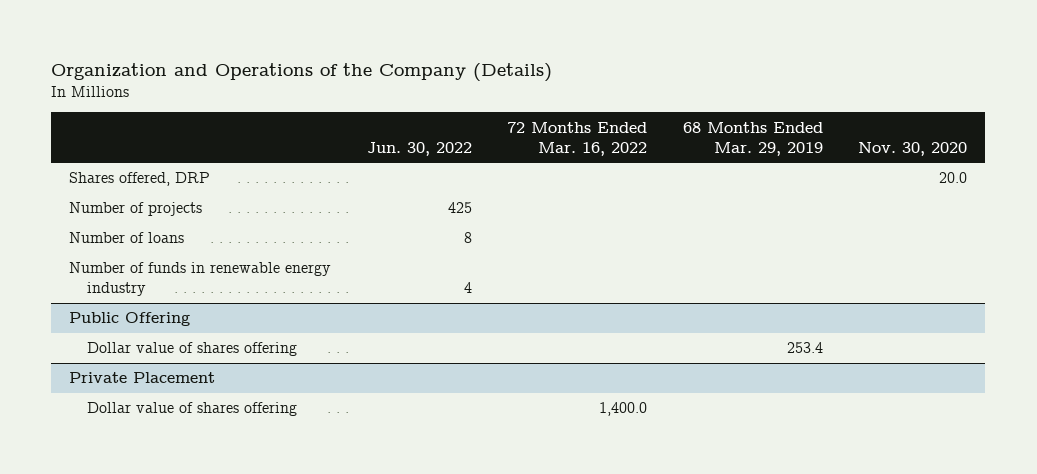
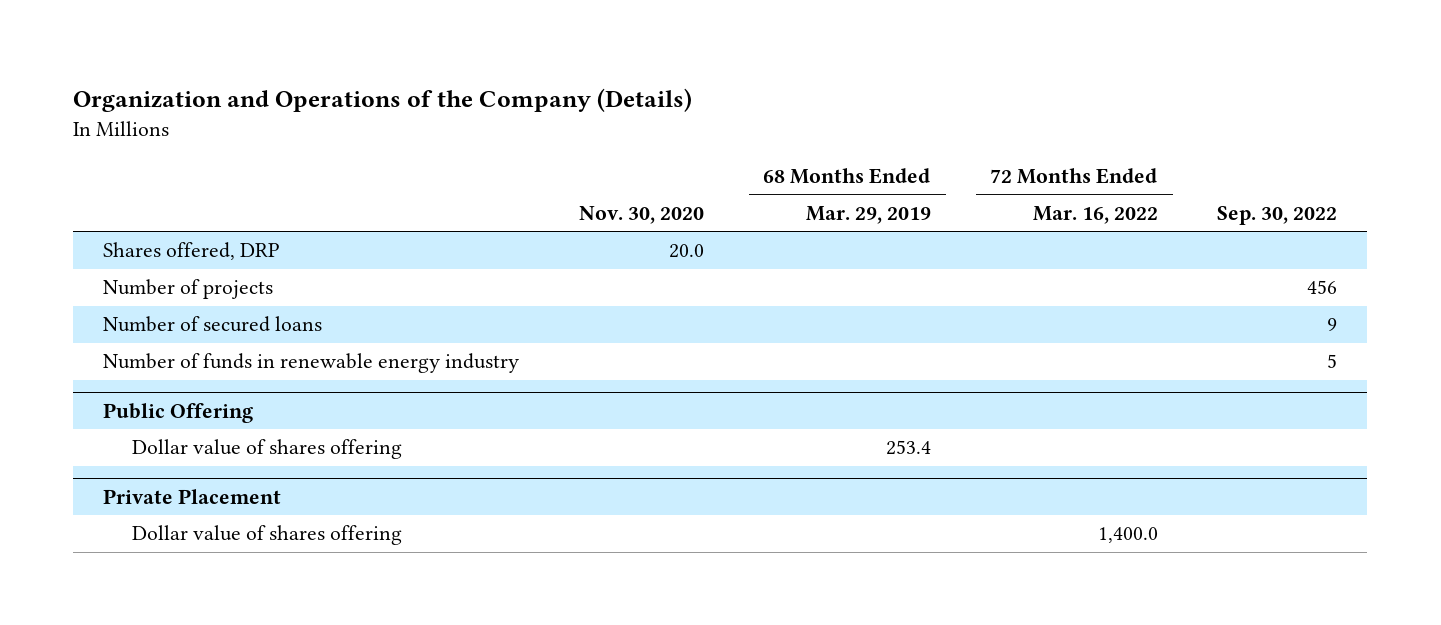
- | Jun. 30, 2022 | 72 Months Ended Mar. 16, 2022 | 68 Months Ended Mar. 29, 2019 | Nov. 30, 2020
+ | Nov. 30, 2020 | 68 Months Ended Mar. 29, 2019 | 72 Months Ended Mar. 16, 2022 | Sep. 30, 2022
- Number of loans | 8 | | |
+ Number of secured loans | | | | 9

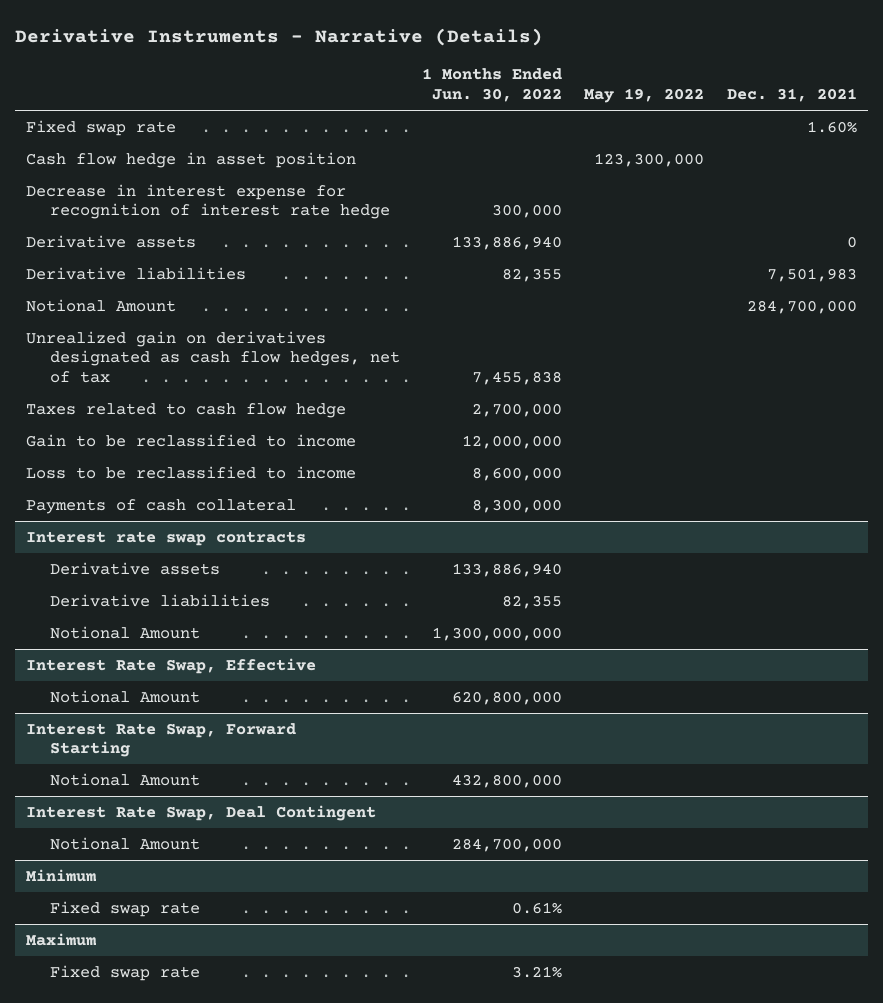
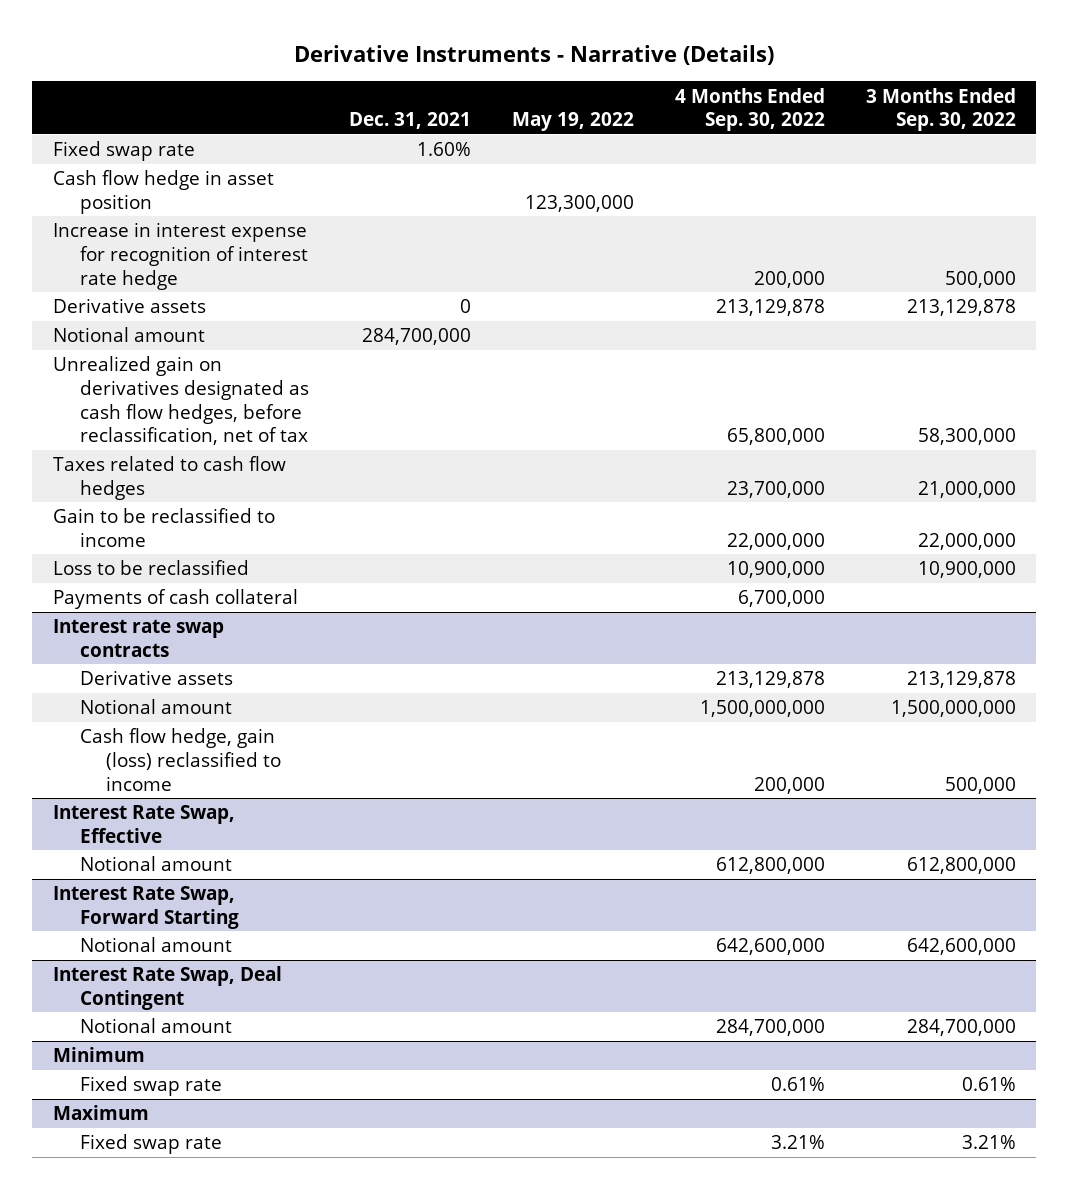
- | 1 Months Ended Jun. 30, 2022 | May 19, 2022 | Dec. 31, 2021
+ | Dec. 31, 2021 | May 19, 2022 | 4 Months Ended Sep. 30, 2022 | 3 Months Ended Sep. 30, 2022
- Decrease in interest expense for recognition of interest rate hedge | 300,000 | |
+ Increase in interest expense for recognition of interest rate hedge | | | 200,000 | 500,000
- Derivative liabilities | 82,355 | | 7,501,983
- Notional Amount | | | 284,700,000
- Unrealized gain on derivatives designated as cash flow hedges, net of tax | 7,455,838 | |
- Taxes related to cash flow hedge | 2,700,000 | |
+ Notional amount | 284,700,000 | | |
+ Unrealized gain on derivatives designated as cash flow hedges, before reclassification, net of tax | | | 65,800,000 | 58,300,000
+ Taxes related to cash flow hedges | | | 23,700,000 | 21,000,000
- Loss to be reclassified to income | 8,600,000 | |
+ Loss to be reclassified | | | 10,900,000 | 10,900,000
@ Interest rate swap contracts
- Derivative liabilities | 82,355 | |
- Notional Amount | 1,300,000,000 | |
+ Notional amount | | | 1,500,000,000 | 1,500,000,000
+ Cash flow hedge, gain (loss) reclassified to income | | | 200,000 | 500,000
@ Interest Rate Swap, Effective
- Notional Amount | 620,800,000 | |
+ Notional amount | | | 612,800,000 | 612,800,000
@ Interest Rate Swap, Forward Starting
- Notional Amount | 432,800,000 | |
+ Notional amount | | | 642,600,000 | 642,600,000
@ Interest Rate Swap, Deal Contingent
- Notional Amount | 284,700,000 | |
+ Notional amount | | | 284,700,000 | 284,700,000

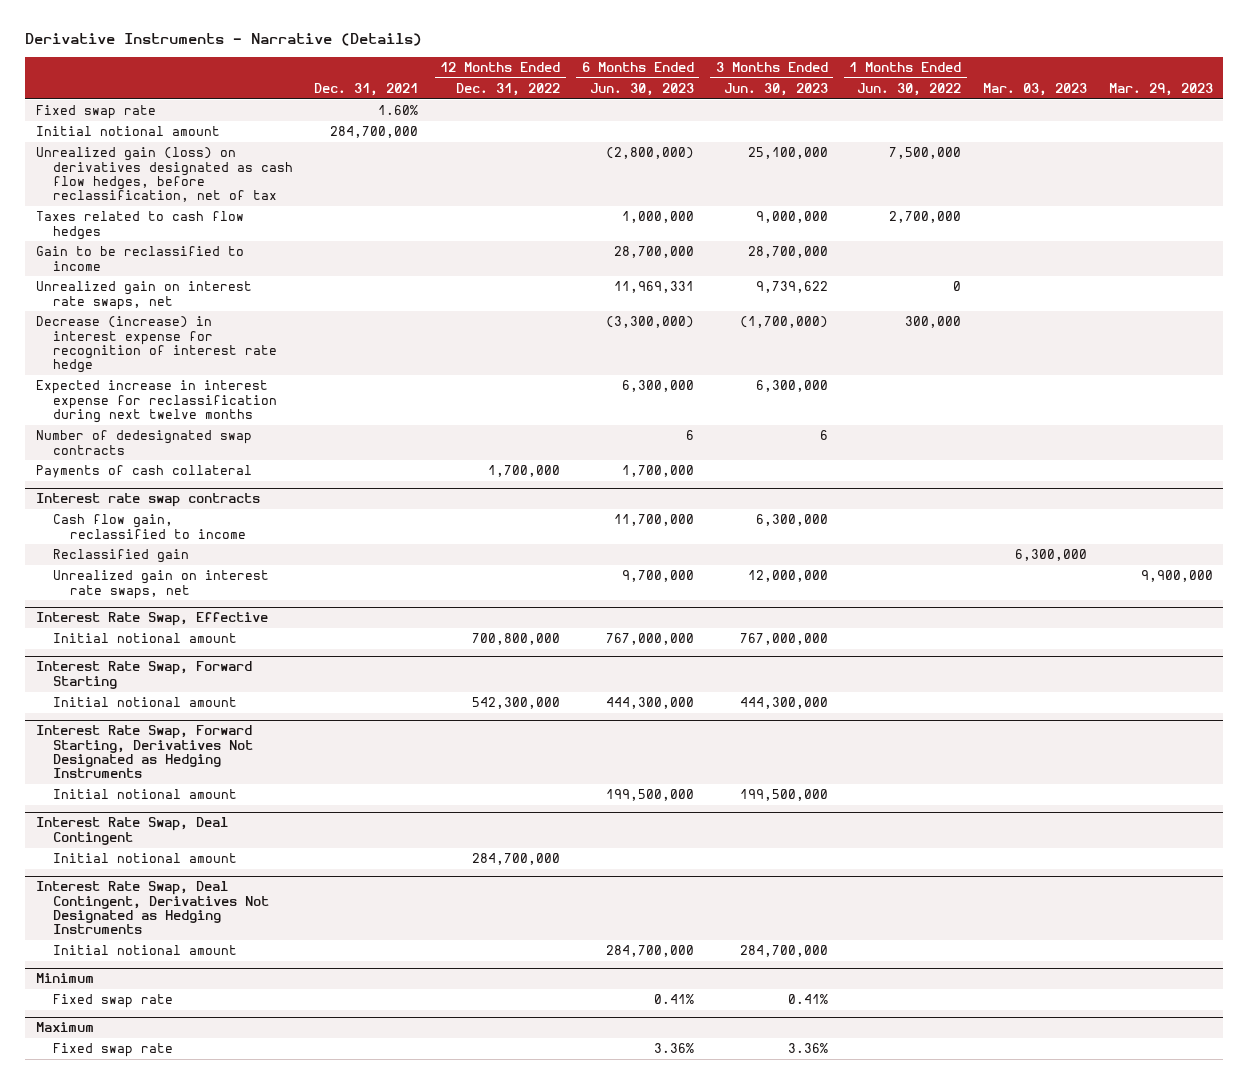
- | Dec. 31, 2021 | May 19, 2022 | 4 Months Ended Sep. 30, 2022 | 3 Months Ended Sep. 30, 2022
+ | Dec. 31, 2021 | 12 Months Ended Dec. 31, 2022 | 6 Months Ended Jun. 30, 2023 | 3 Months Ended Jun. 30, 2023 | 1 Months Ended Jun. 30, 2022 | Mar. 03, 2023 | Mar. 29, 2023
- Cash flow hedge in asset position | | 123,300,000 | |
- Increase in interest expense for recognition of interest rate hedge | | | 200,000 | 500,000
- Derivative assets | 0 | | 213,129,878 | 213,129,878
- Notional amount | 284,700,000 | | |
- Unrealized gain on derivatives designated as cash flow hedges, before reclassification, net of tax | | | 65,800,000 | 58,300,000
+ Initial notional amount | 284,700,000 | | | | | |
+ Unrealized gain (loss) on derivatives designated as cash flow hedges, before reclassification, net of tax | | | (2,800,000) | 25,100,000 | 7,500,000 | |
- Loss to be reclassified | | | 10,900,000 | 10,900,000
+ Unrealized gain on interest rate swaps, net | | | 11,969,331 | 9,739,622 | 0 | |
+ Decrease (increase) in interest expense for recognition of interest rate hedge | | | (3,300,000) | (1,700,000) | 300,000 | |
+ Expected increase in interest expense for reclassification during next twelve months | | | 6,300,000 | 6,300,000 | | |
+ Number of dedesignated swap contracts | | | 6 | 6 | | |
@ Interest rate swap contracts
- Derivative assets | | | 213,129,878 | 213,129,878
- Notional amount | | | 1,500,000,000 | 1,500,000,000
- Cash flow hedge, gain (loss) reclassified to income | | | 200,000 | 500,000
+ Cash flow gain, reclassified to income | | | 11,700,000 | 6,300,000 | | |
+ Reclassified gain | | | | | | 6,300,000 |
+ Unrealized gain on interest rate swaps, net | | | 9,700,000 | 12,000,000 | | | 9,900,000
@ Interest Rate Swap, Effective
- Notional amount | | | 612,800,000 | 612,800,000
+ Initial notional amount | | 700,800,000 | 767,000,000 | 767,000,000 | | |
@ Interest Rate Swap, Forward Starting
- Notional amount | | | 642,600,000 | 642,600,000
+ Initial notional amount | | 542,300,000 | 444,300,000 | 444,300,000 | | |
+ Interest Rate Swap, Forward Starting, Derivatives Not Designated as Hedging Instruments
+ Initial notional amount | | | 199,500,000 | 199,500,000 | | |
@ Interest Rate Swap, Deal Contingent
- Notional amount | | | 284,700,000 | 284,700,000
+ Initial notional amount | | 284,700,000 | | | | |
+ Interest Rate Swap, Deal Contingent, Derivatives Not Designated as Hedging Instruments
+ Initial notional amount | | | 284,700,000 | 284,700,000 | | |

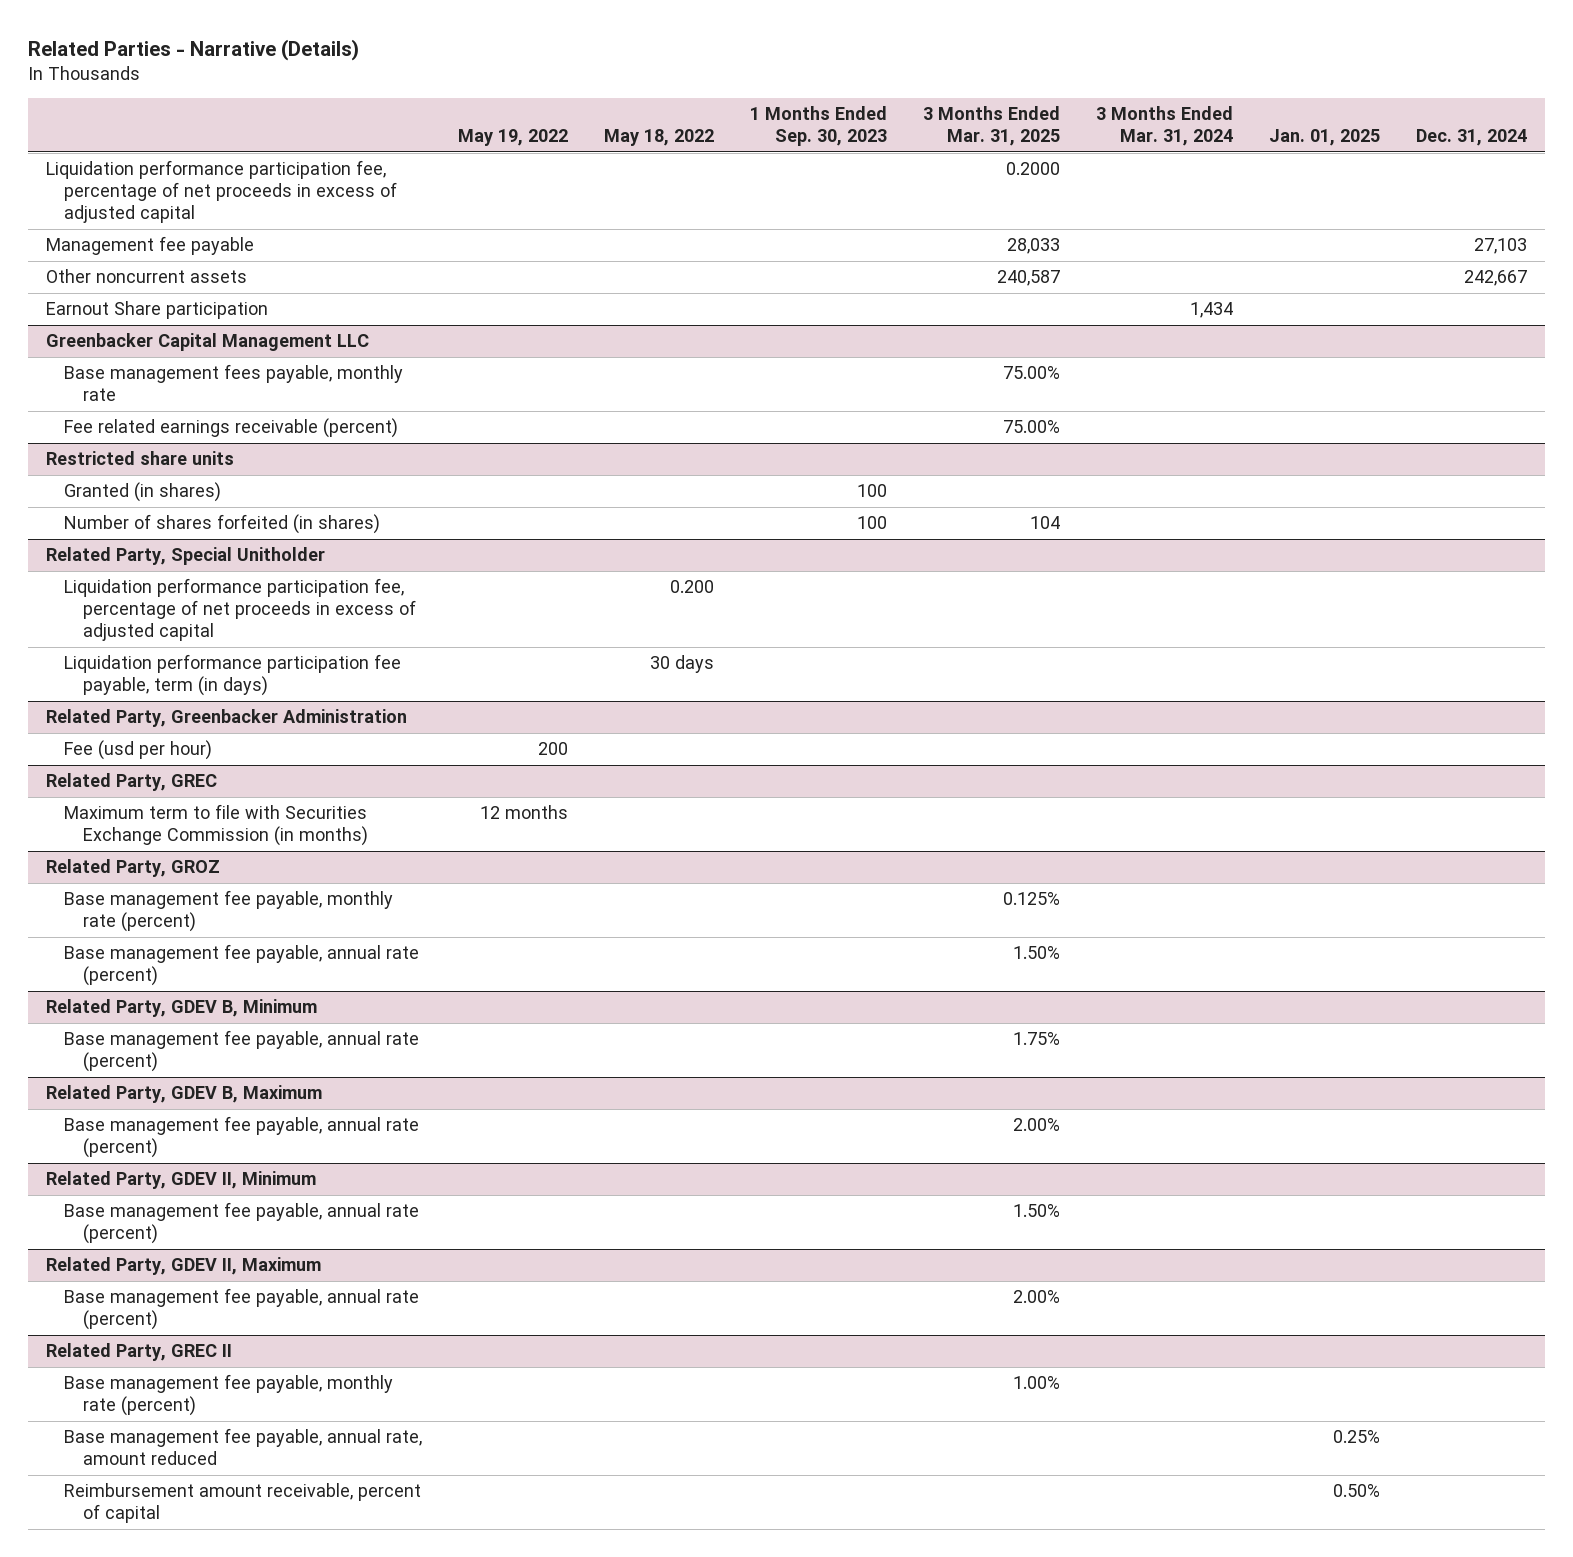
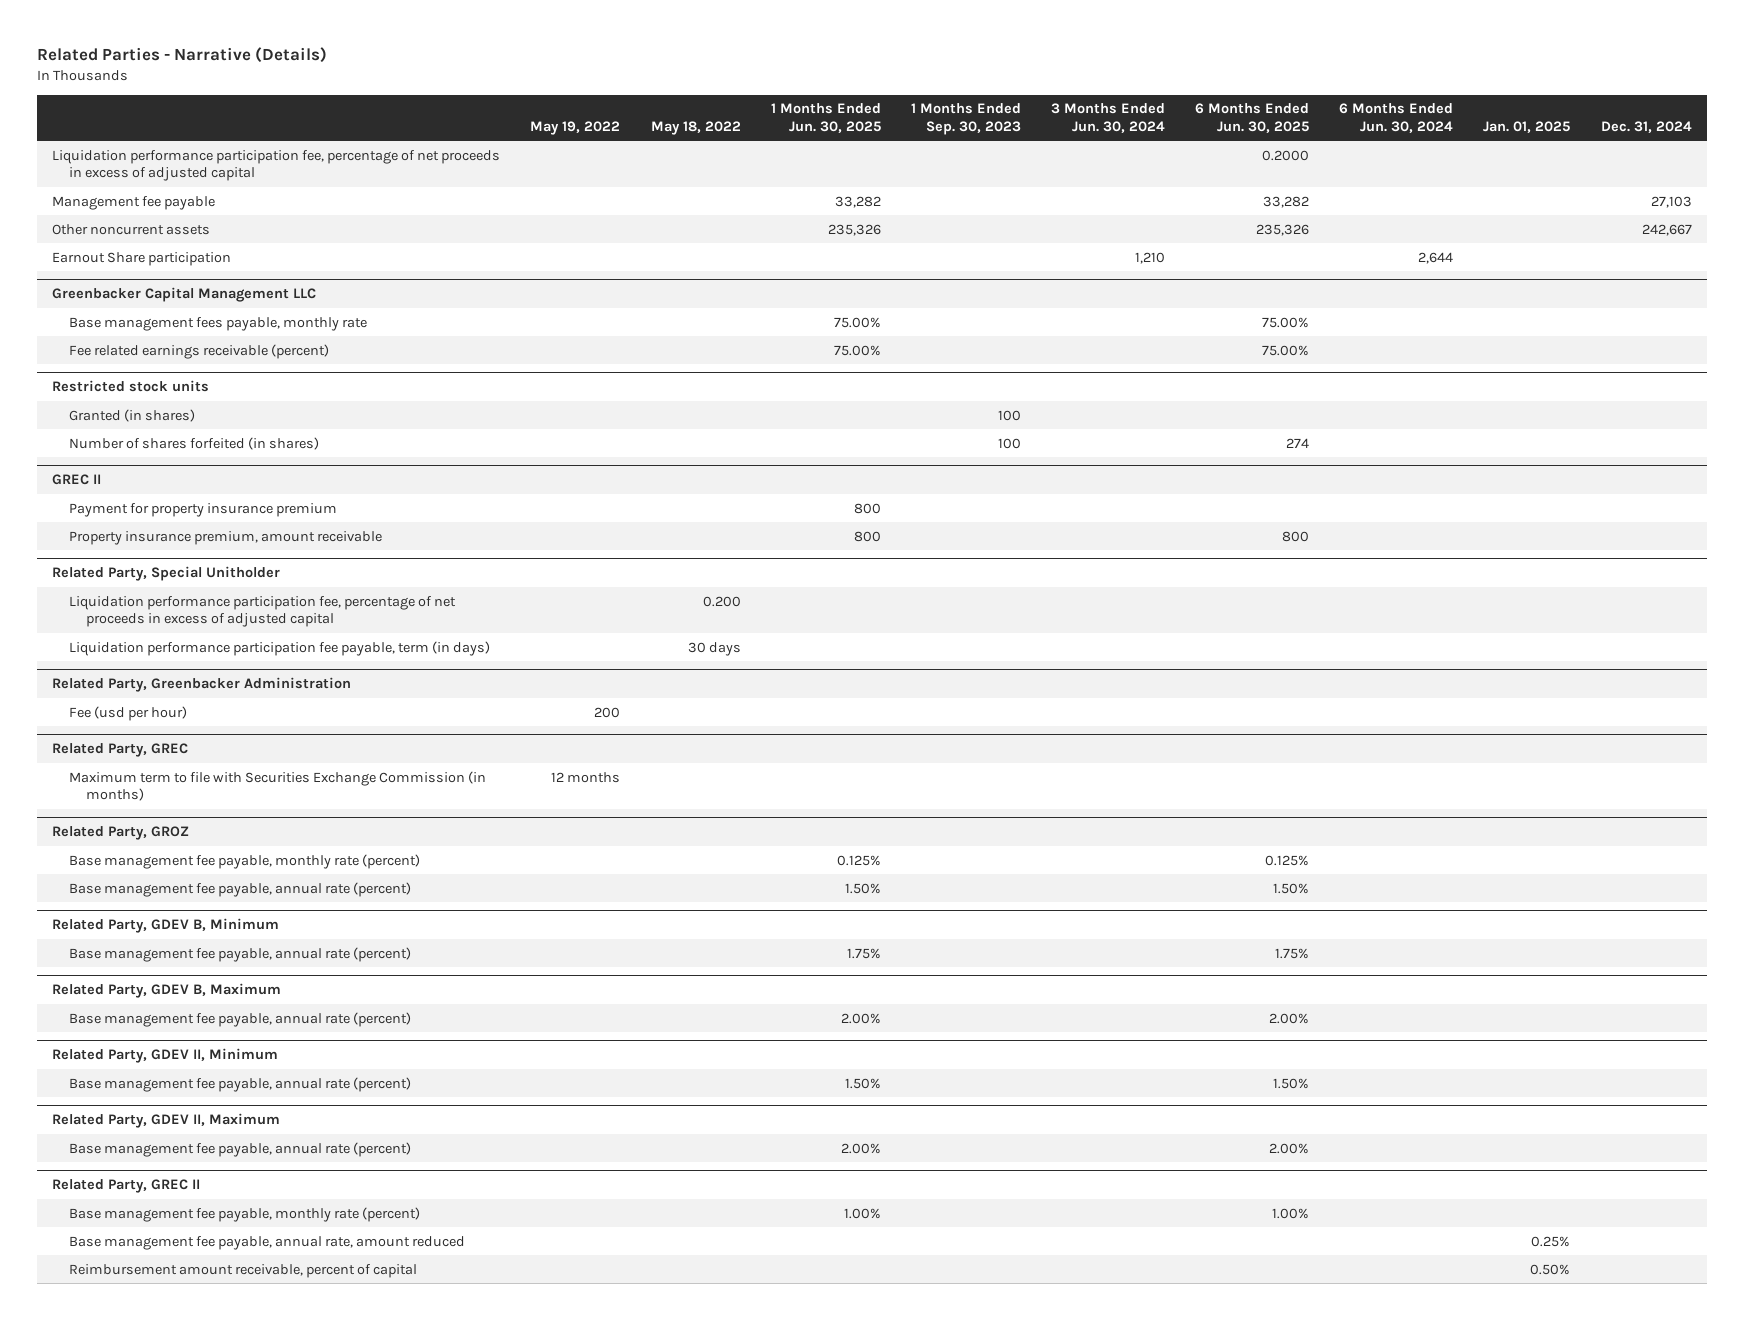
- | May 19, 2022 | May 18, 2022 | 1 Months Ended Sep. 30, 2023 | 3 Months Ended Mar. 31, 2025 | 3 Months Ended Mar. 31, 2024 | Jan. 01, 2025 | Dec. 31, 2024
+ | May 19, 2022 | May 18, 2022 | 1 Months Ended Jun. 30, 2025 | 1 Months Ended Sep. 30, 2023 | 3 Months Ended Jun. 30, 2024 | 6 Months Ended Jun. 30, 2025 | 6 Months Ended Jun. 30, 2024 | Jan. 01, 2025 | Dec. 31, 2024
- Restricted share units
+ Restricted stock units
+ GREC II
+ Payment for property insurance premium | | | 800 | | | | | |
+ Property insurance premium, amount receivable | | | 800 | | | 800 | | |

